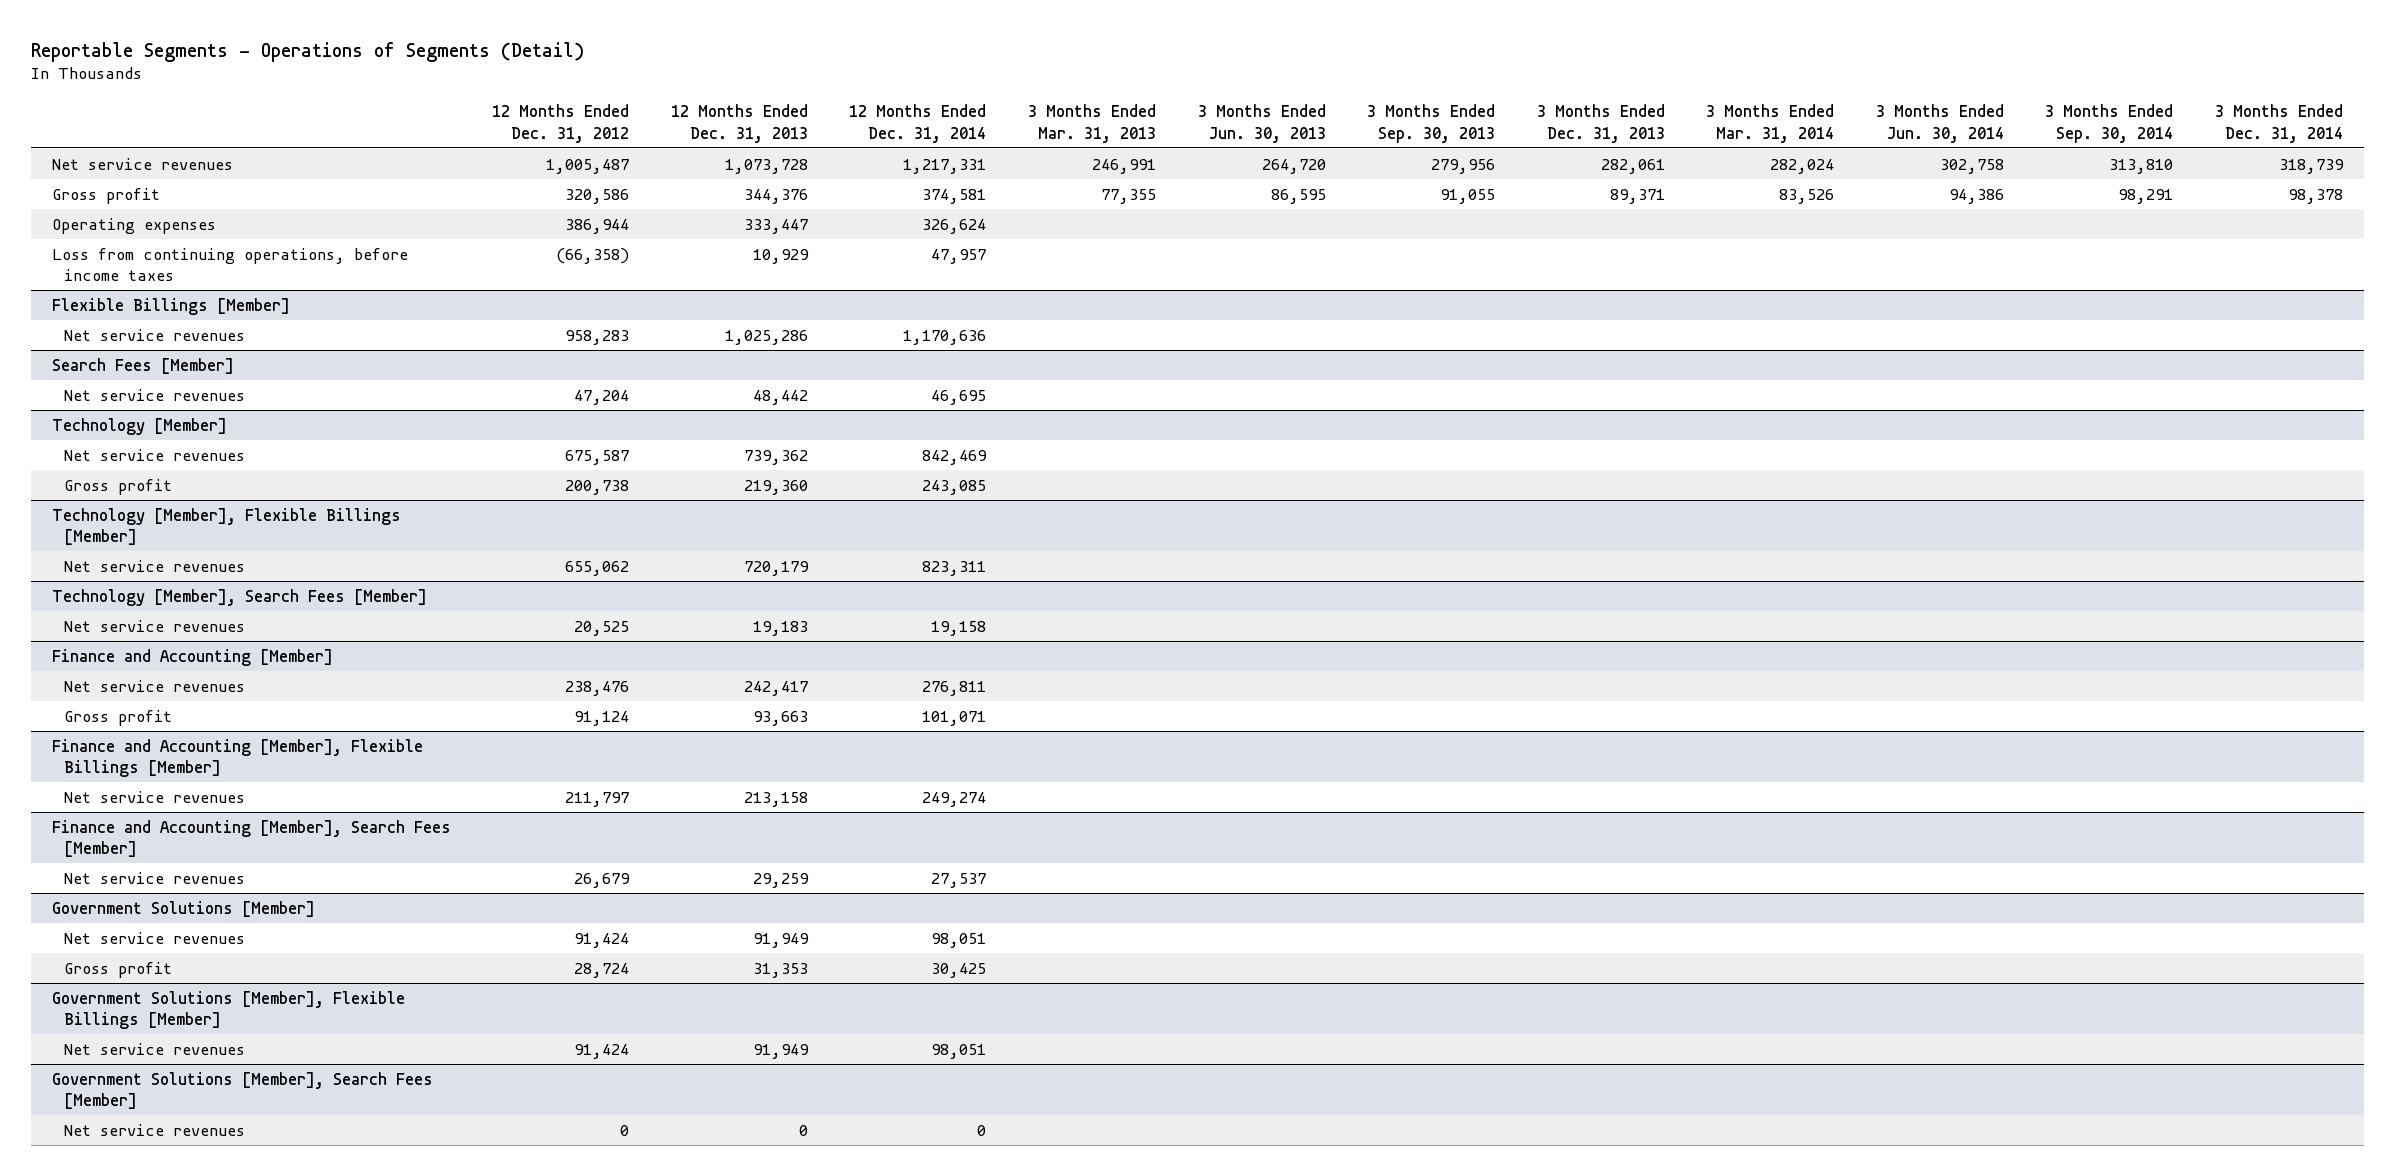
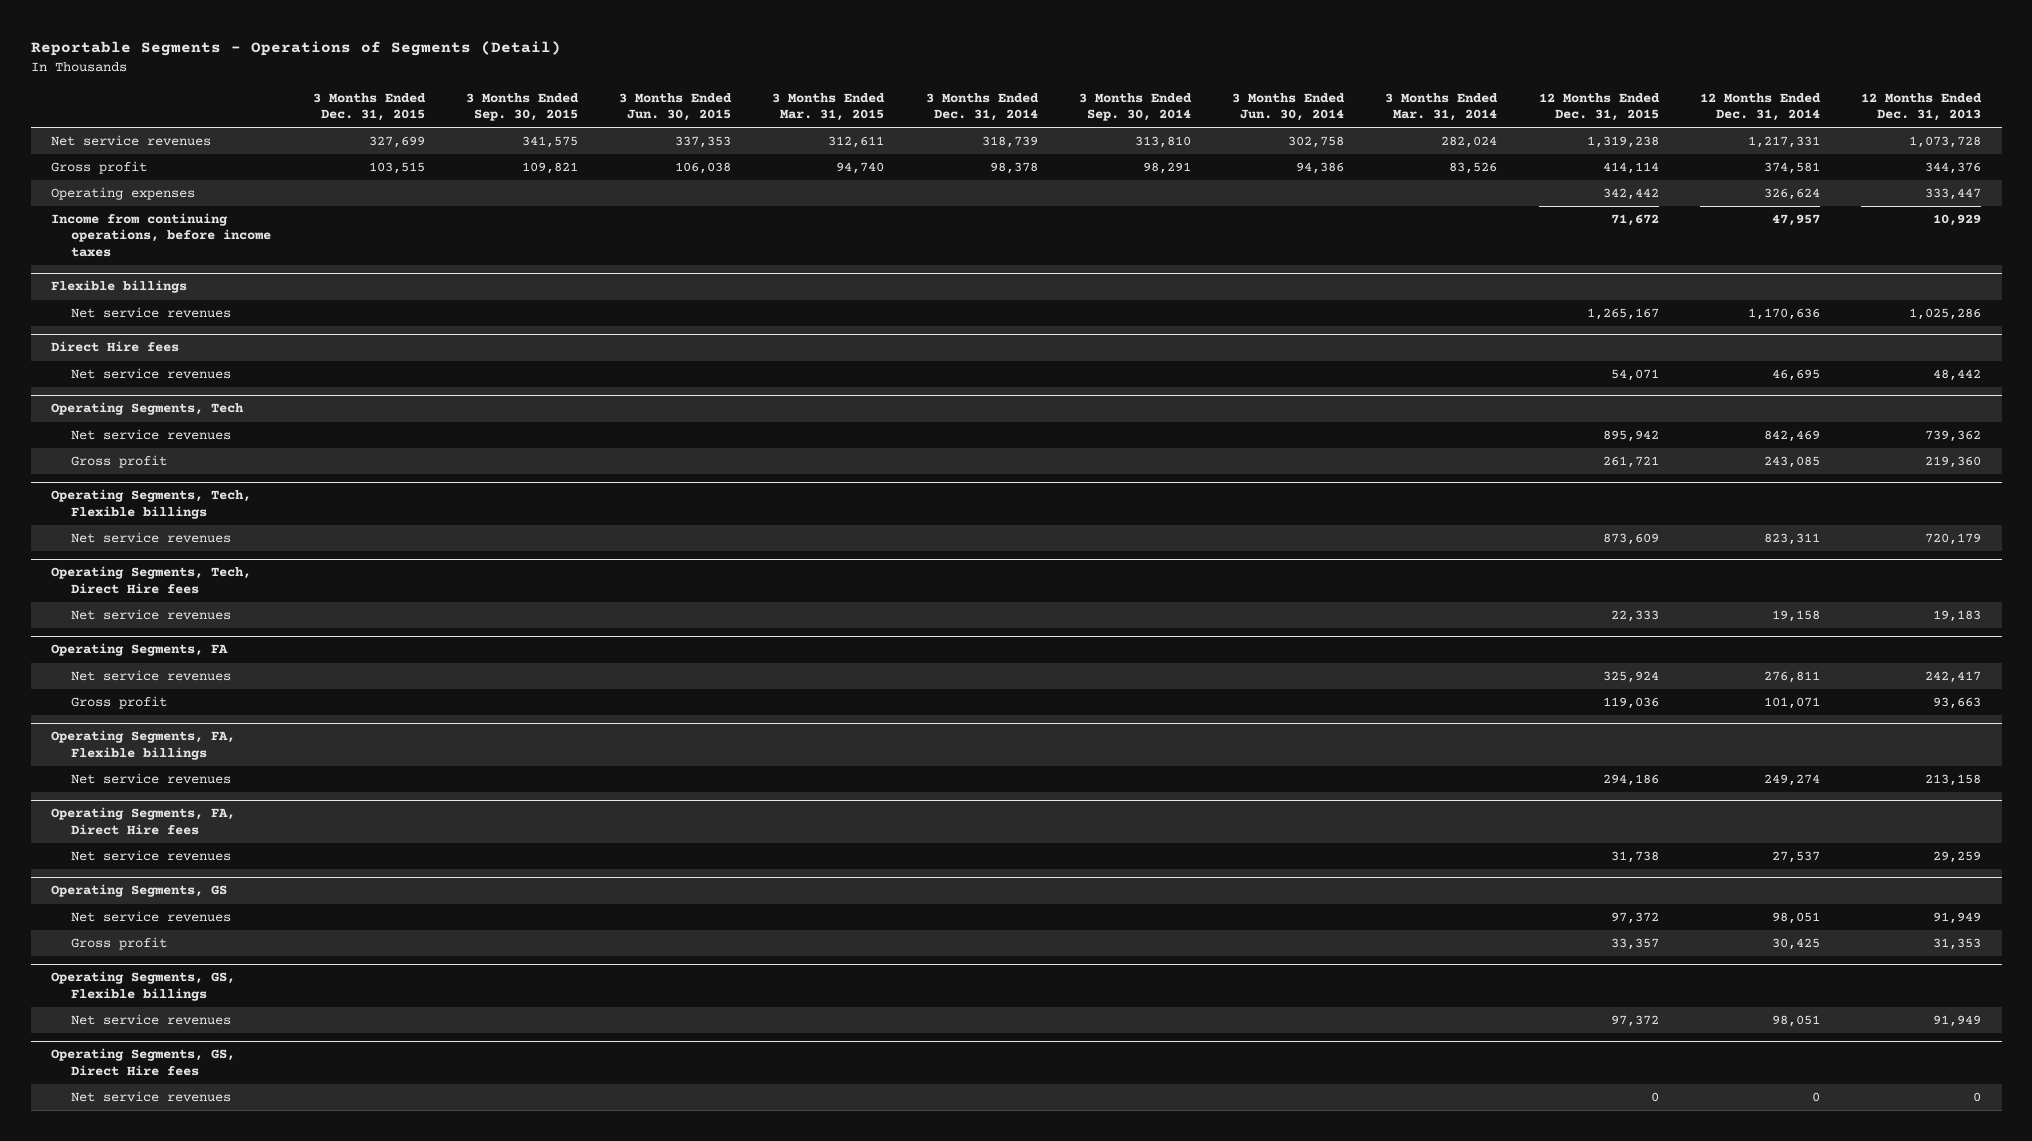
- | 12 Months Ended Dec. 31, 2012 | 12 Months Ended Dec. 31, 2013 | 12 Months Ended Dec. 31, 2014 | 3 Months Ended Mar. 31, 2013 | 3 Months Ended Jun. 30, 2013 | 3 Months Ended Sep. 30, 2013 | 3 Months Ended Dec. 31, 2013 | 3 Months Ended Mar. 31, 2014 | 3 Months Ended Jun. 30, 2014 | 3 Months Ended Sep. 30, 2014 | 3 Months Ended Dec. 31, 2014
+ | 3 Months Ended Dec. 31, 2015 | 3 Months Ended Sep. 30, 2015 | 3 Months Ended Jun. 30, 2015 | 3 Months Ended Mar. 31, 2015 | 3 Months Ended Dec. 31, 2014 | 3 Months Ended Sep. 30, 2014 | 3 Months Ended Jun. 30, 2014 | 3 Months Ended Mar. 31, 2014 | 12 Months Ended Dec. 31, 2015 | 12 Months Ended Dec. 31, 2014 | 12 Months Ended Dec. 31, 2013
- Loss from continuing operations, before income taxes | (66,358) | 10,929 | 47,957 | | | | | | | |
- Flexible Billings [Member]
+ Income from continuing operations, before income taxes | | | | | | | | | 71,672 | 47,957 | 10,929
+ Flexible billings
- Search Fees [Member]
+ Direct Hire fees
- Technology [Member]
+ Operating Segments, Tech
- Technology [Member], Flexible Billings [Member]
+ Operating Segments, Tech, Flexible billings
- Technology [Member], Search Fees [Member]
+ Operating Segments, Tech, Direct Hire fees
- Finance and Accounting [Member]
+ Operating Segments, FA
- Finance and Accounting [Member], Flexible Billings [Member]
+ Operating Segments, FA, Flexible billings
- Finance and Accounting [Member], Search Fees [Member]
+ Operating Segments, FA, Direct Hire fees
- Government Solutions [Member]
+ Operating Segments, GS
- Government Solutions [Member], Flexible Billings [Member]
+ Operating Segments, GS, Flexible billings
- Government Solutions [Member], Search Fees [Member]
+ Operating Segments, GS, Direct Hire fees

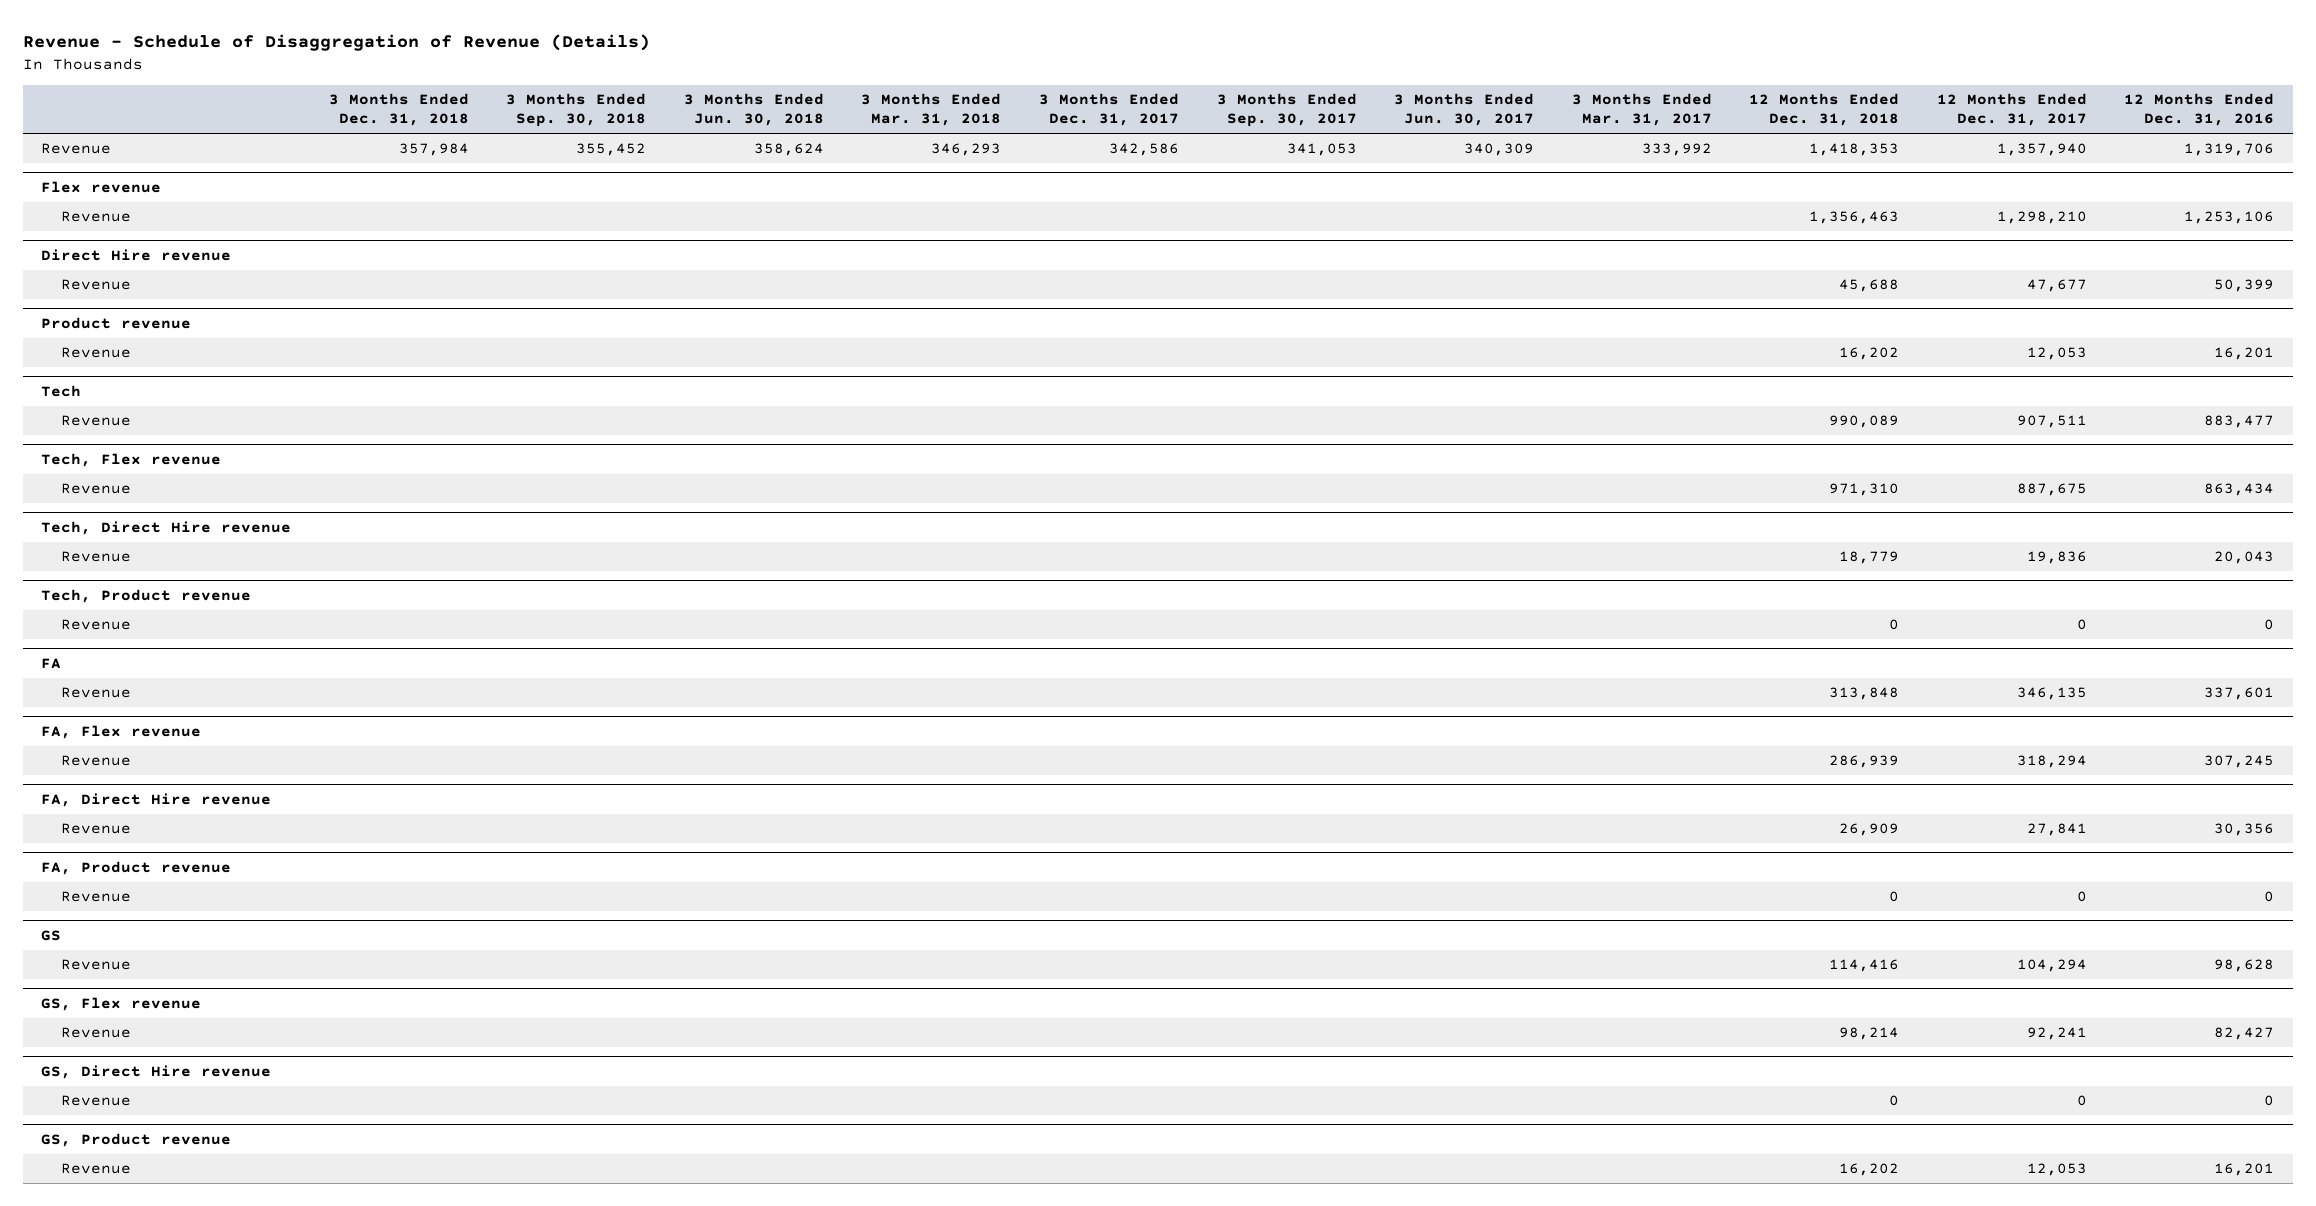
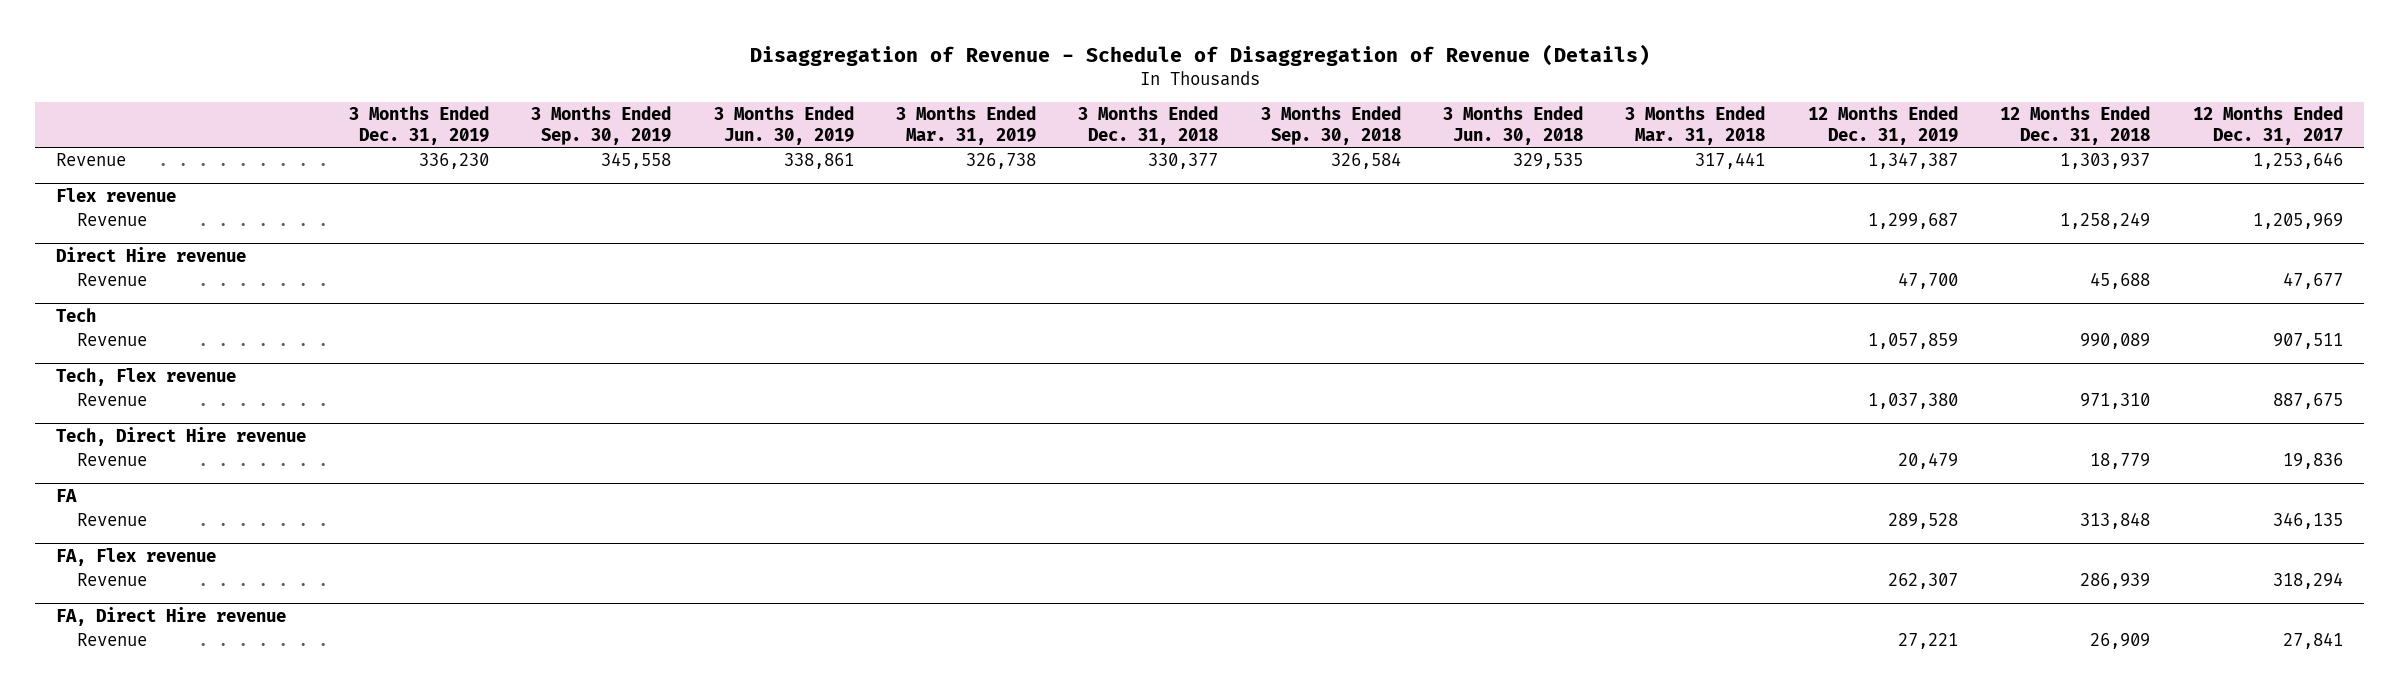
- Revenue - Schedule of Disaggregation of Revenue (Details)
+ Disaggregation of Revenue - Schedule of Disaggregation of Revenue (Details)
- | 3 Months Ended Dec. 31, 2018 | 3 Months Ended Sep. 30, 2018 | 3 Months Ended Jun. 30, 2018 | 3 Months Ended Mar. 31, 2018 | 3 Months Ended Dec. 31, 2017 | 3 Months Ended Sep. 30, 2017 | 3 Months Ended Jun. 30, 2017 | 3 Months Ended Mar. 31, 2017 | 12 Months Ended Dec. 31, 2018 | 12 Months Ended Dec. 31, 2017 | 12 Months Ended Dec. 31, 2016
+ | 3 Months Ended Dec. 31, 2019 | 3 Months Ended Sep. 30, 2019 | 3 Months Ended Jun. 30, 2019 | 3 Months Ended Mar. 31, 2019 | 3 Months Ended Dec. 31, 2018 | 3 Months Ended Sep. 30, 2018 | 3 Months Ended Jun. 30, 2018 | 3 Months Ended Mar. 31, 2018 | 12 Months Ended Dec. 31, 2019 | 12 Months Ended Dec. 31, 2018 | 12 Months Ended Dec. 31, 2017
- Revenue | 357,984 | 355,452 | 358,624 | 346,293 | 342,586 | 341,053 | 340,309 | 333,992 | 1,418,353 | 1,357,940 | 1,319,706
+ Revenue | 336,230 | 345,558 | 338,861 | 326,738 | 330,377 | 326,584 | 329,535 | 317,441 | 1,347,387 | 1,303,937 | 1,253,646
@ Flex revenue
- Revenue | | | | | | | | | 1,356,463 | 1,298,210 | 1,253,106
+ Revenue | | | | | | | | | 1,299,687 | 1,258,249 | 1,205,969
- Product revenue
- Revenue | | | | | | | | | 16,202 | 12,053 | 16,201
- Tech, Product revenue
- Revenue | | | | | | | | | 0 | 0 | 0
- FA, Product revenue
- Revenue | | | | | | | | | 0 | 0 | 0
- GS
- Revenue | | | | | | | | | 114,416 | 104,294 | 98,628
- GS, Flex revenue
- Revenue | | | | | | | | | 98,214 | 92,241 | 82,427
- GS, Direct Hire revenue
- Revenue | | | | | | | | | 0 | 0 | 0
- GS, Product revenue
- Revenue | | | | | | | | | 16,202 | 12,053 | 16,201

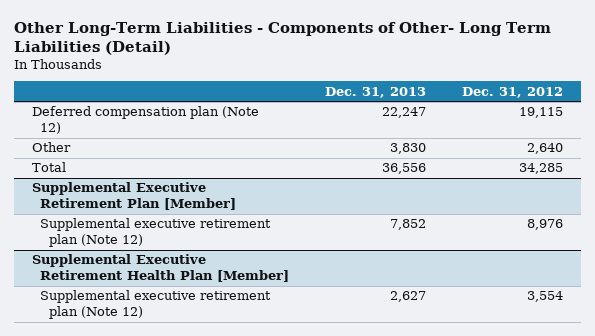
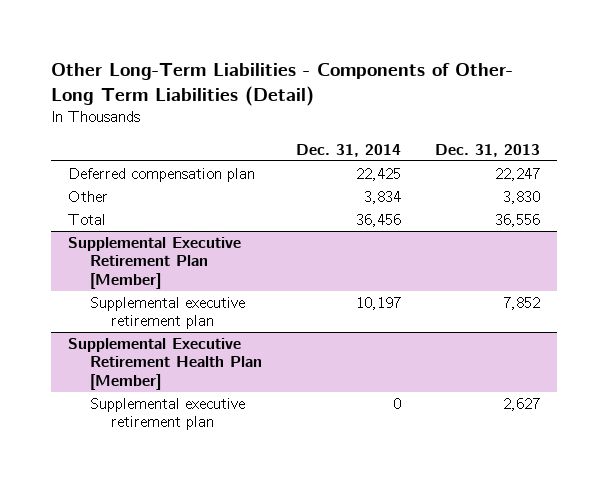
- | Dec. 31, 2013 | Dec. 31, 2012
+ | Dec. 31, 2014 | Dec. 31, 2013
- Deferred compensation plan (Note 12) | 22,247 | 19,115
+ Deferred compensation plan | 22,425 | 22,247
@ Supplemental Executive Retirement Plan [Member]
- Supplemental executive retirement plan (Note 12) | 7,852 | 8,976
+ Supplemental executive retirement plan | 10,197 | 7,852
@ Supplemental Executive Retirement Health Plan [Member]
- Supplemental executive retirement plan (Note 12) | 2,627 | 3,554
+ Supplemental executive retirement plan | 0 | 2,627

